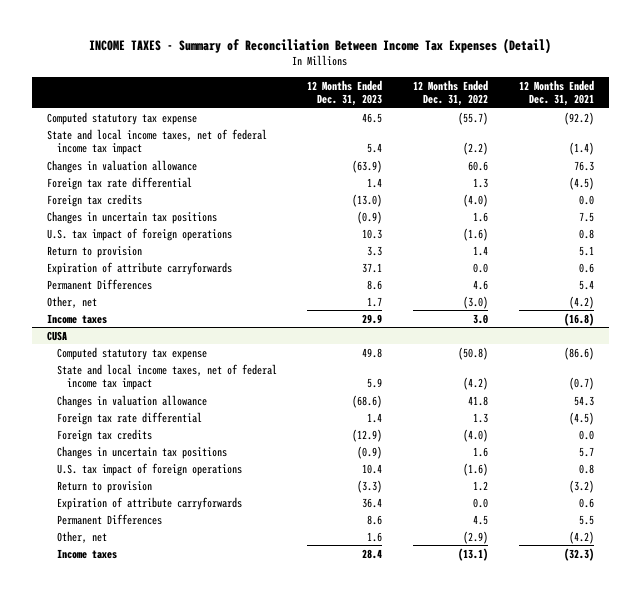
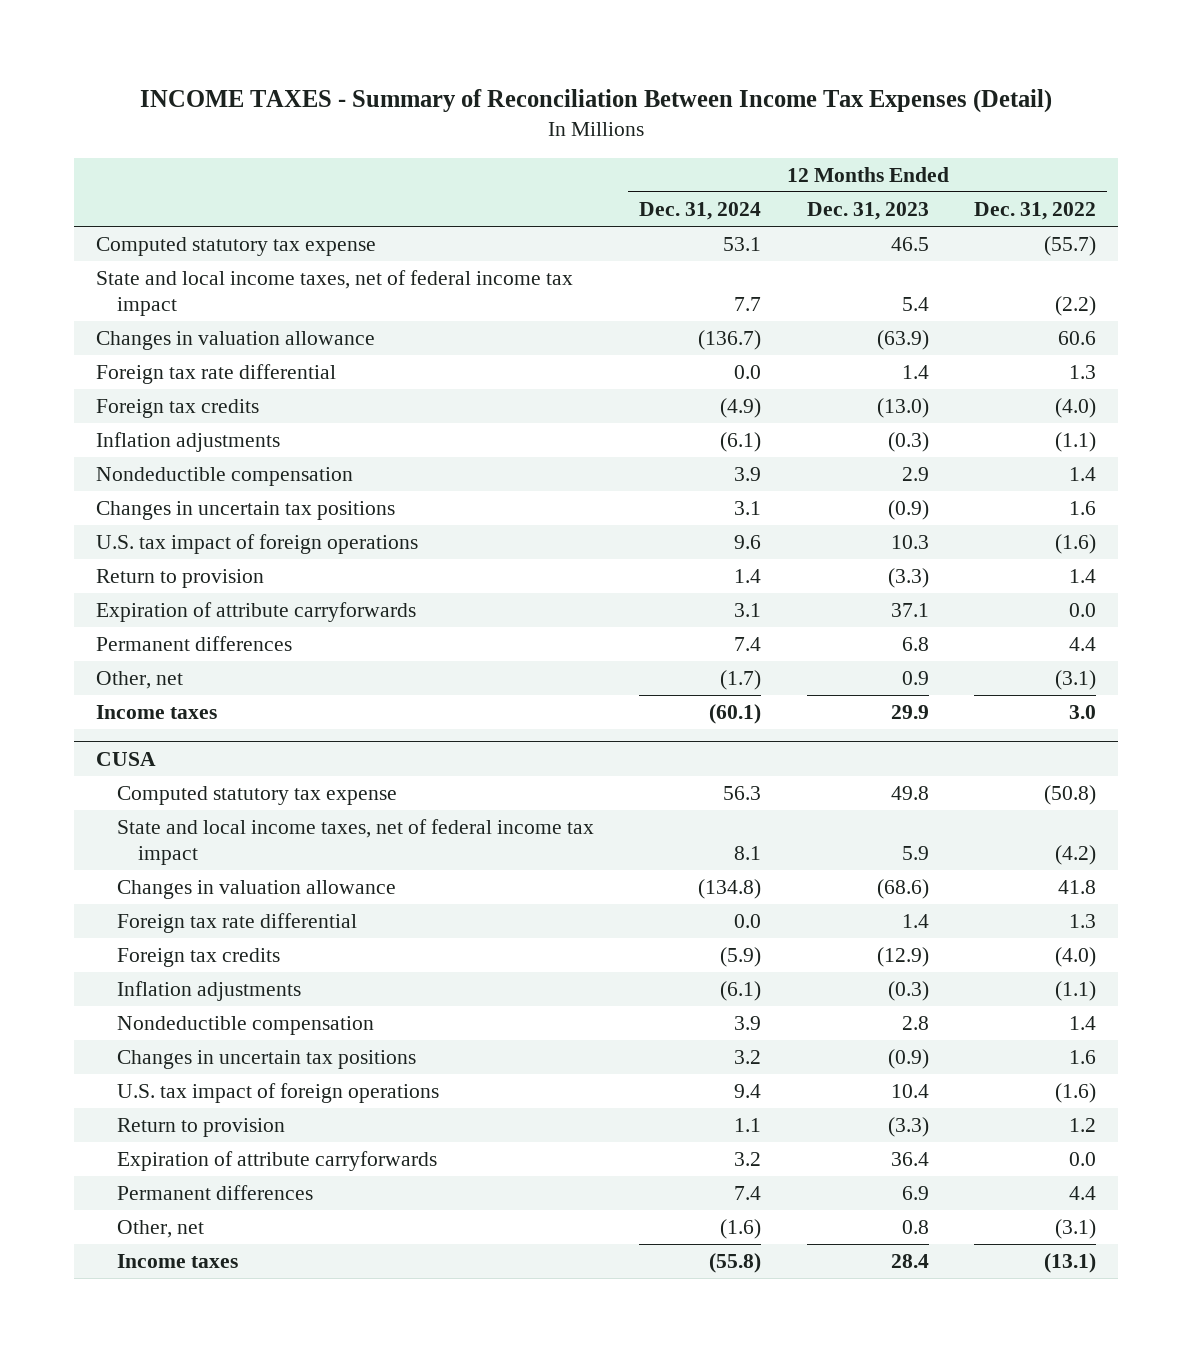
- | 12 Months Ended Dec. 31, 2023 | 12 Months Ended Dec. 31, 2022 | 12 Months Ended Dec. 31, 2021
+ | 12 Months Ended Dec. 31, 2024 | 12 Months Ended Dec. 31, 2023 | 12 Months Ended Dec. 31, 2022
+ Inflation adjustments | (6.1) | (0.3) | (1.1)
+ Nondeductible compensation | 3.9 | 2.9 | 1.4
- Return to provision | 3.3 | 1.4 | 5.1
+ Return to provision | 1.4 | (3.3) | 1.4
- Permanent Differences | 8.6 | 4.6 | 5.4
- Other, net | 1.7 | (3.0) | (4.2)
+ Permanent differences | 7.4 | 6.8 | 4.4
+ Other, net | (1.7) | 0.9 | (3.1)
@ CUSA
+ Inflation adjustments | (6.1) | (0.3) | (1.1)
+ Nondeductible compensation | 3.9 | 2.8 | 1.4
- Permanent Differences | 8.6 | 4.5 | 5.5
- Other, net | 1.6 | (2.9) | (4.2)
+ Permanent differences | 7.4 | 6.9 | 4.4
+ Other, net | (1.6) | 0.8 | (3.1)

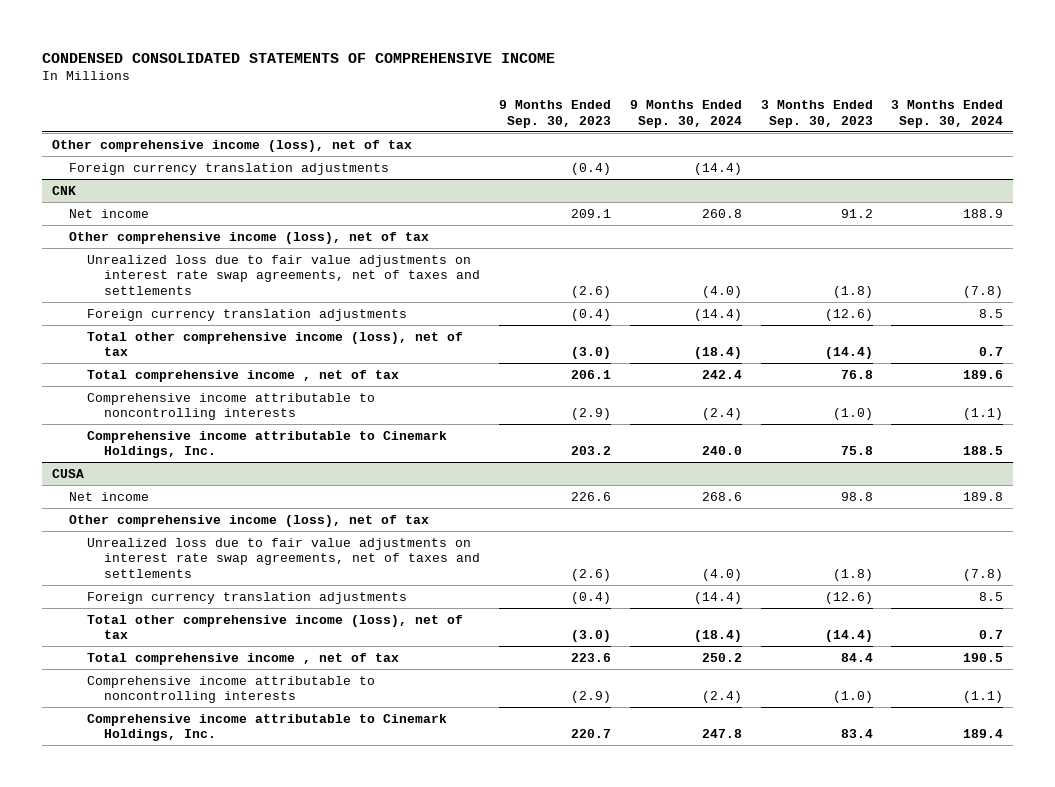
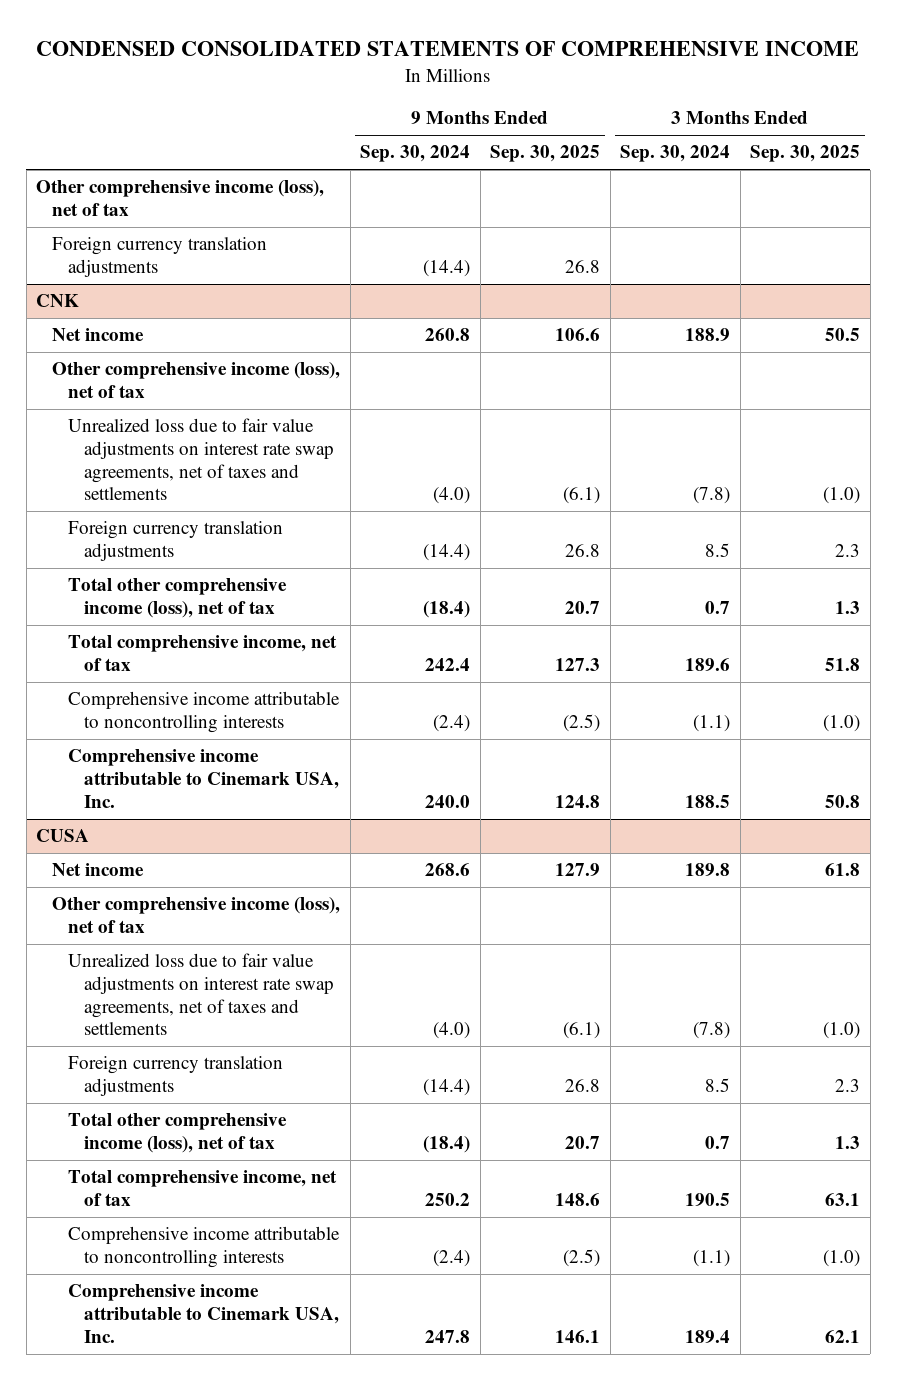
- | 9 Months Ended Sep. 30, 2023 | 9 Months Ended Sep. 30, 2024 | 3 Months Ended Sep. 30, 2023 | 3 Months Ended Sep. 30, 2024
+ | 9 Months Ended Sep. 30, 2024 | 9 Months Ended Sep. 30, 2025 | 3 Months Ended Sep. 30, 2024 | 3 Months Ended Sep. 30, 2025
@ CNK
- Total comprehensive income , net of tax | 206.1 | 242.4 | 76.8 | 189.6
+ Total comprehensive income, net of tax | 242.4 | 127.3 | 189.6 | 51.8
- Comprehensive income attributable to Cinemark Holdings, Inc. | 203.2 | 240.0 | 75.8 | 188.5
+ Comprehensive income attributable to Cinemark USA, Inc. | 240.0 | 124.8 | 188.5 | 50.8
@ CUSA
- Total comprehensive income , net of tax | 223.6 | 250.2 | 84.4 | 190.5
+ Total comprehensive income, net of tax | 250.2 | 148.6 | 190.5 | 63.1
- Comprehensive income attributable to Cinemark Holdings, Inc. | 220.7 | 247.8 | 83.4 | 189.4
+ Comprehensive income attributable to Cinemark USA, Inc. | 247.8 | 146.1 | 189.4 | 62.1

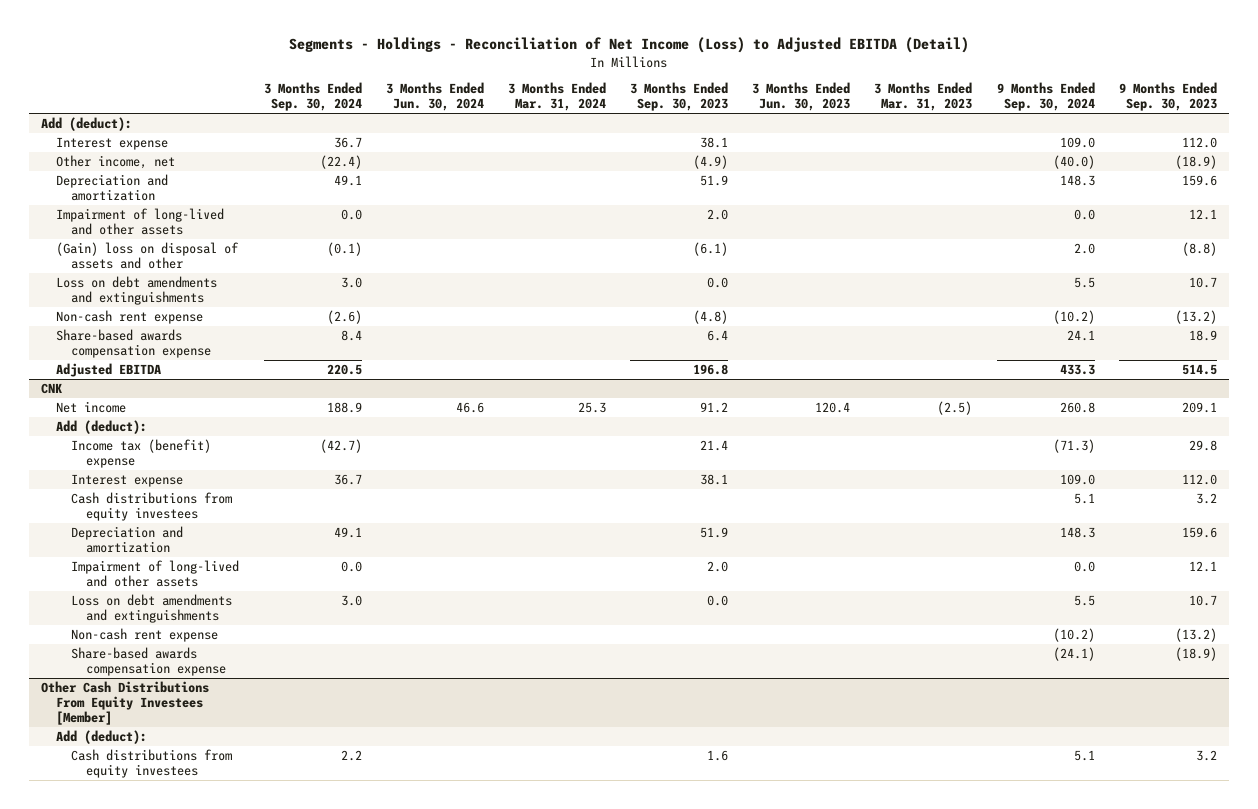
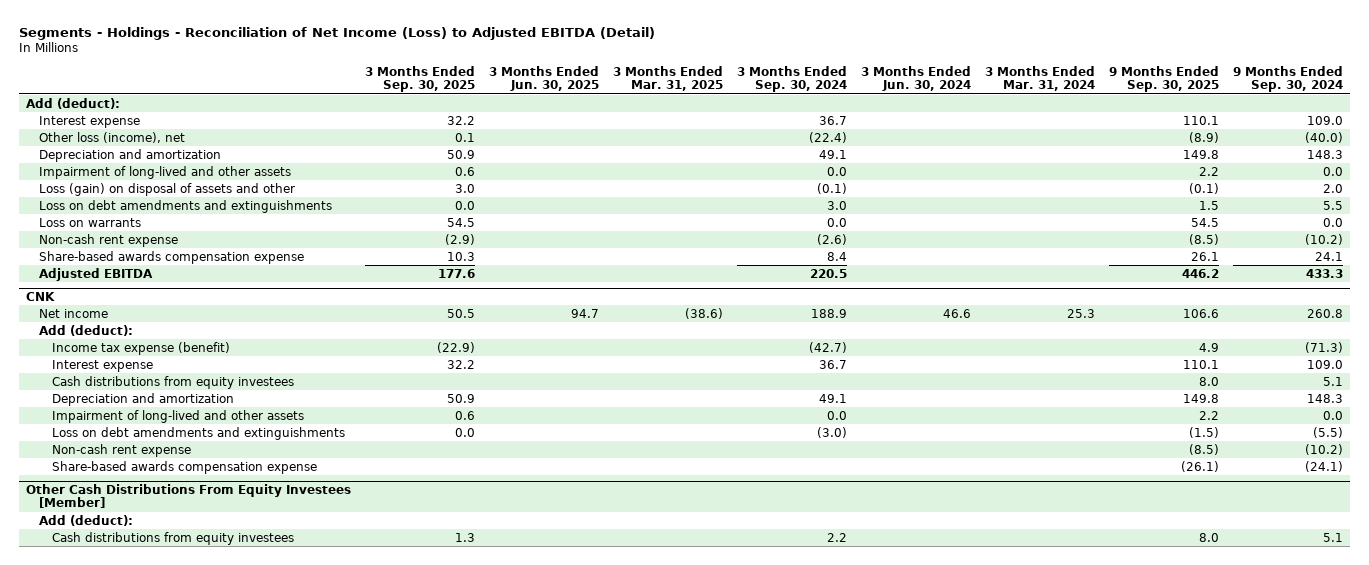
- | 3 Months Ended Sep. 30, 2024 | 3 Months Ended Jun. 30, 2024 | 3 Months Ended Mar. 31, 2024 | 3 Months Ended Sep. 30, 2023 | 3 Months Ended Jun. 30, 2023 | 3 Months Ended Mar. 31, 2023 | 9 Months Ended Sep. 30, 2024 | 9 Months Ended Sep. 30, 2023
+ | 3 Months Ended Sep. 30, 2025 | 3 Months Ended Jun. 30, 2025 | 3 Months Ended Mar. 31, 2025 | 3 Months Ended Sep. 30, 2024 | 3 Months Ended Jun. 30, 2024 | 3 Months Ended Mar. 31, 2024 | 9 Months Ended Sep. 30, 2025 | 9 Months Ended Sep. 30, 2024
- Other income, net | (22.4) | | | (4.9) | | | (40.0) | (18.9)
+ Other loss (income), net | 0.1 | | | (22.4) | | | (8.9) | (40.0)
- (Gain) loss on disposal of assets and other | (0.1) | | | (6.1) | | | 2.0 | (8.8)
+ Loss (gain) on disposal of assets and other | 3.0 | | | (0.1) | | | (0.1) | 2.0
+ Loss on warrants | 54.5 | | | 0.0 | | | 54.5 | 0.0
@ CNK
- Income tax (benefit) expense | (42.7) | | | 21.4 | | | (71.3) | 29.8
+ Income tax expense (benefit) | (22.9) | | | (42.7) | | | 4.9 | (71.3)
- Loss on debt amendments and extinguishments | 3.0 | | | 0.0 | | | 5.5 | 10.7
+ Loss on debt amendments and extinguishments | 0.0 | | | (3.0) | | | (1.5) | (5.5)

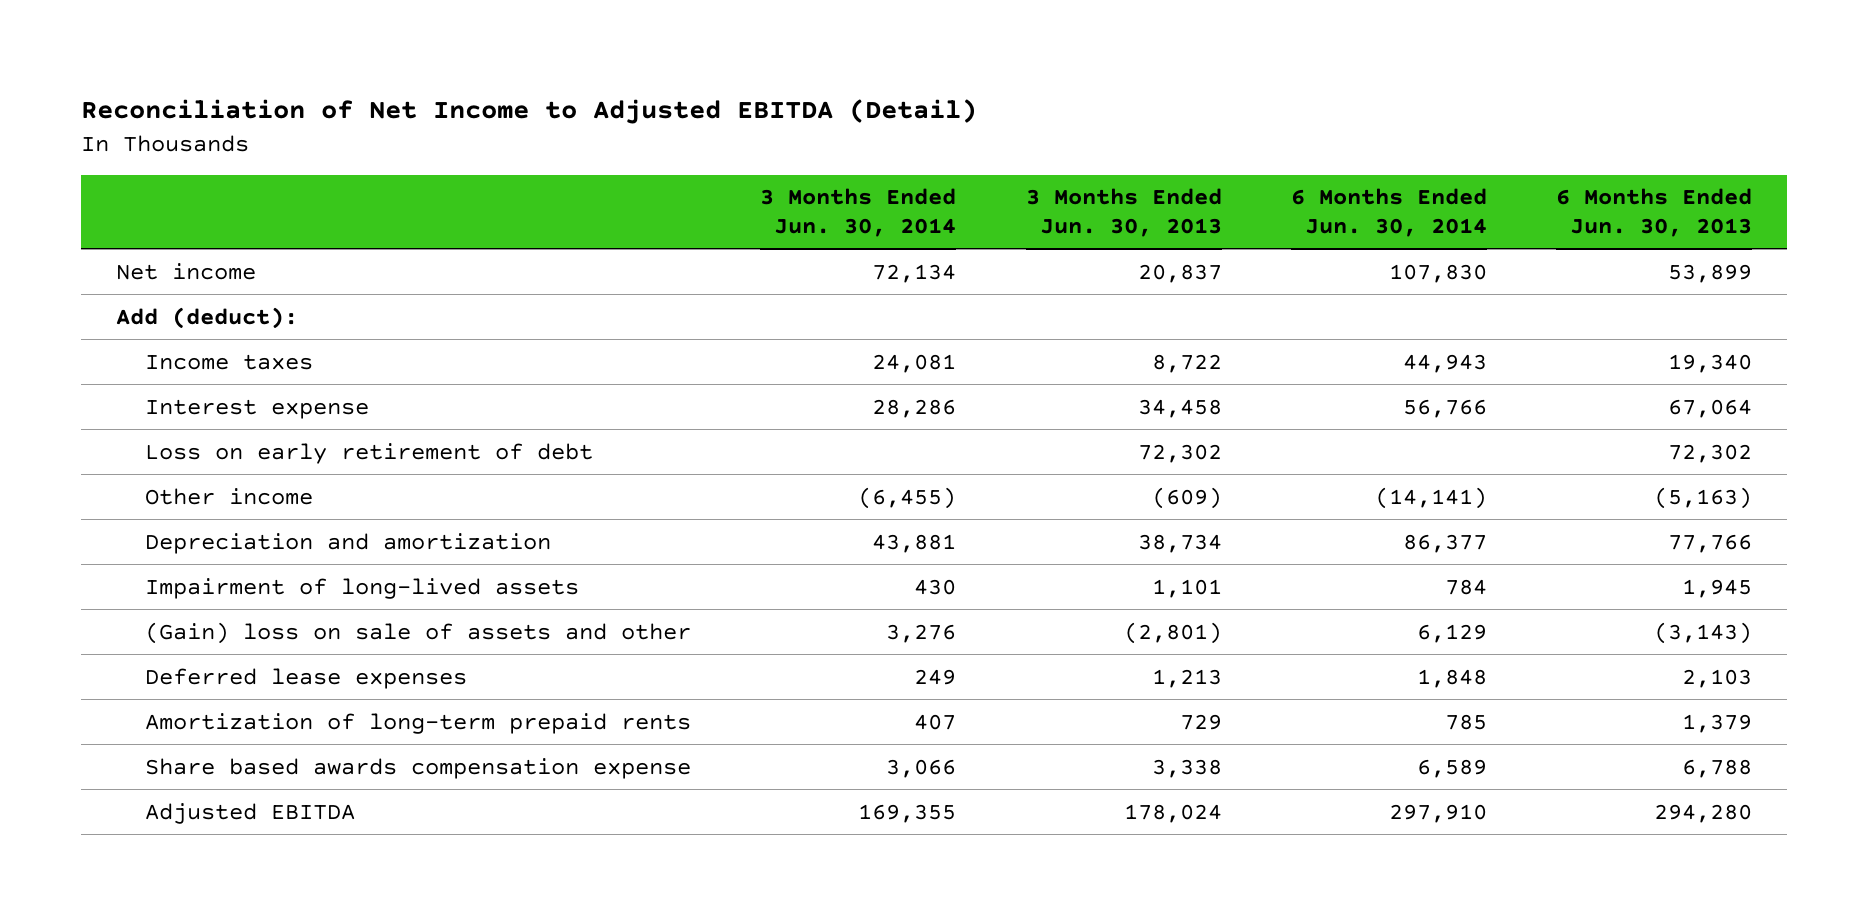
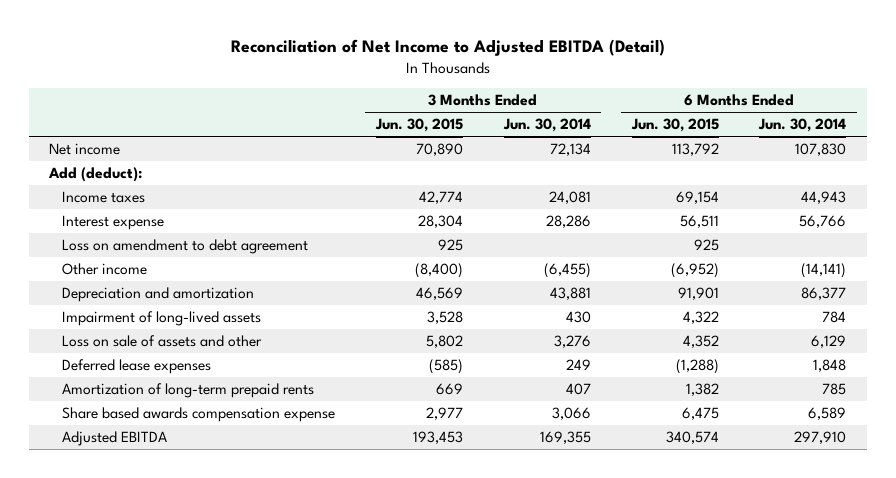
- | 3 Months Ended Jun. 30, 2014 | 3 Months Ended Jun. 30, 2013 | 6 Months Ended Jun. 30, 2014 | 6 Months Ended Jun. 30, 2013
+ | 3 Months Ended Jun. 30, 2015 | 3 Months Ended Jun. 30, 2014 | 6 Months Ended Jun. 30, 2015 | 6 Months Ended Jun. 30, 2014
- Loss on early retirement of debt | | 72,302 | | 72,302
+ Loss on amendment to debt agreement | 925 | | 925 |
- (Gain) loss on sale of assets and other | 3,276 | (2,801) | 6,129 | (3,143)
+ Loss on sale of assets and other | 5,802 | 3,276 | 4,352 | 6,129

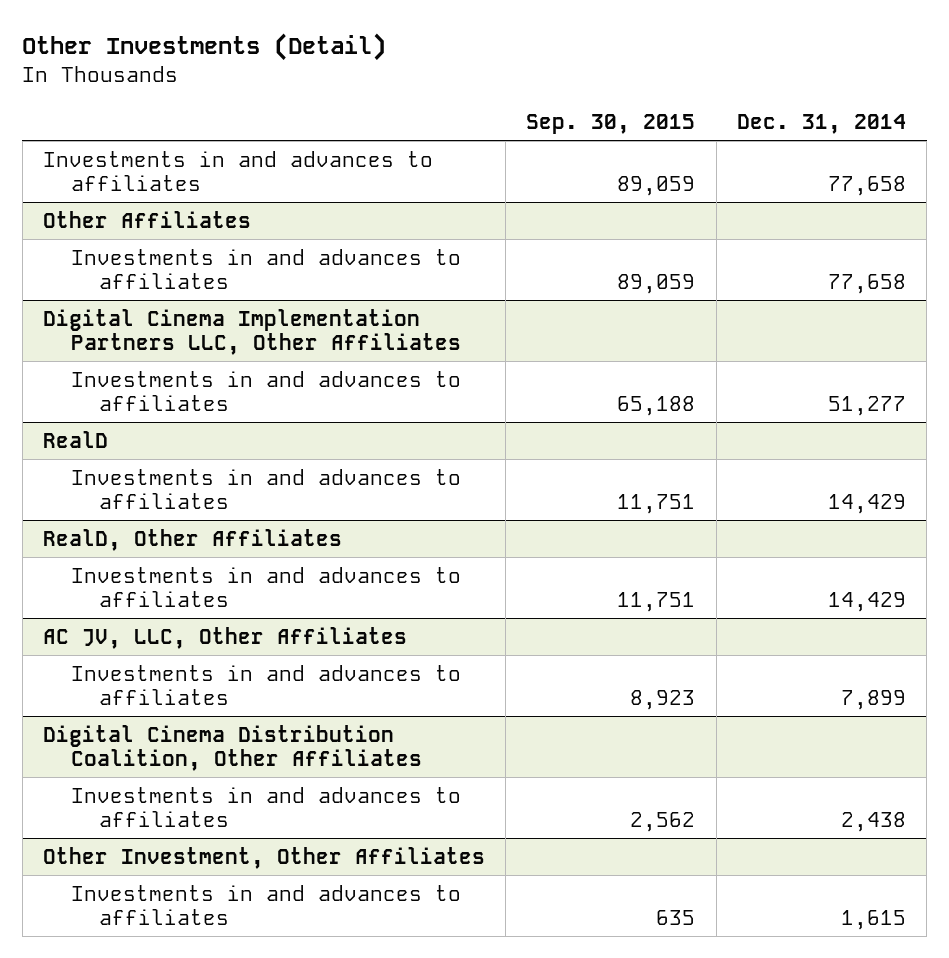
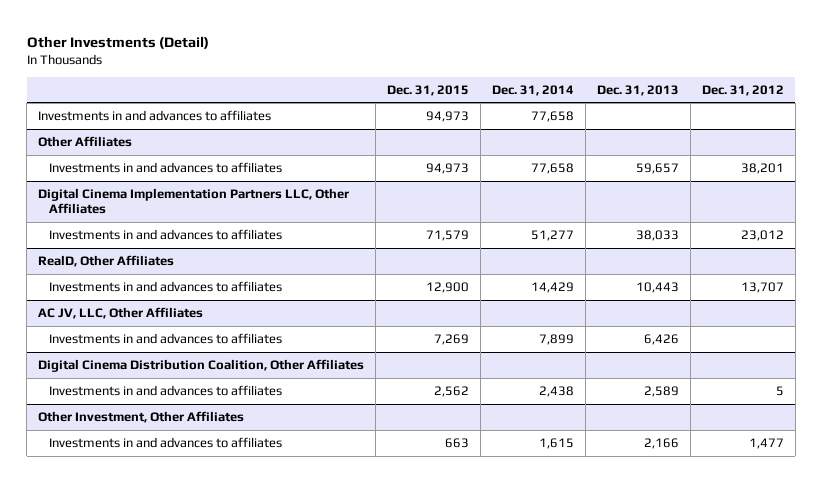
- | Sep. 30, 2015 | Dec. 31, 2014
+ | Dec. 31, 2015 | Dec. 31, 2014 | Dec. 31, 2013 | Dec. 31, 2012
- RealD
- Investments in and advances to affiliates | 11,751 | 14,429

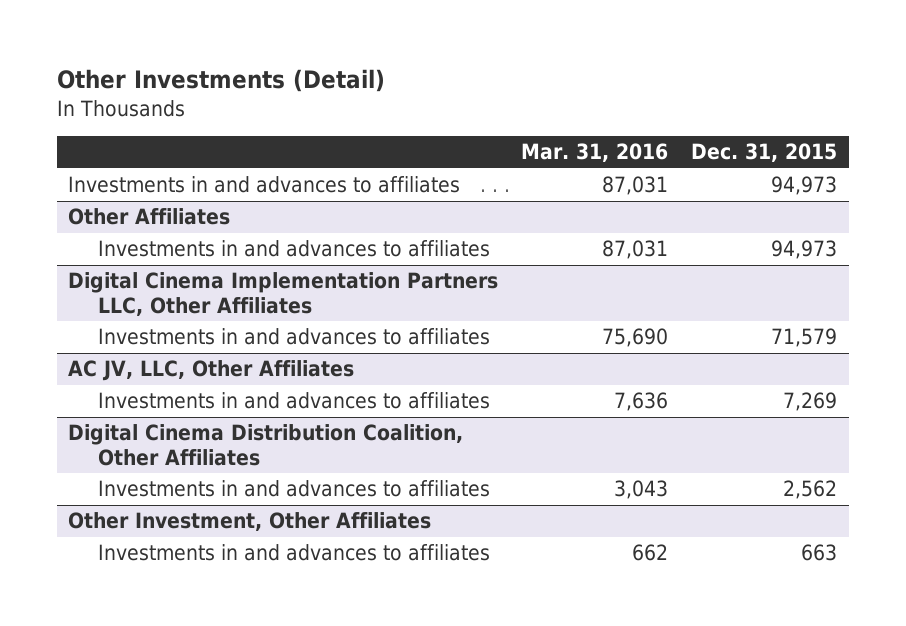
- | Dec. 31, 2015 | Dec. 31, 2014 | Dec. 31, 2013 | Dec. 31, 2012
+ | Mar. 31, 2016 | Dec. 31, 2015
- RealD, Other Affiliates
- Investments in and advances to affiliates | 12,900 | 14,429 | 10,443 | 13,707

